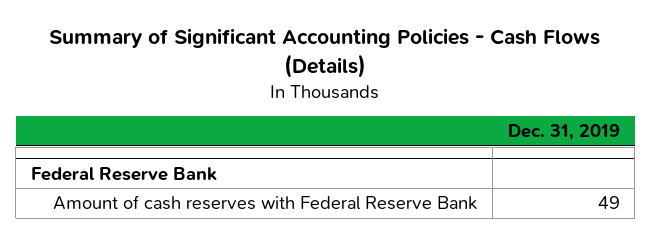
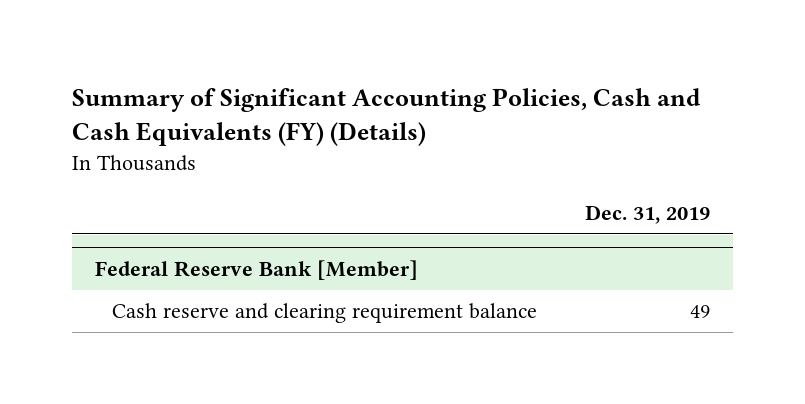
- Summary of Significant Accounting Policies - Cash Flows (Details)
+ Summary of Significant Accounting Policies, Cash and Cash Equivalents (FY) (Details)
- Federal Reserve Bank
- Amount of cash reserves with Federal Reserve Bank | 49
+ Federal Reserve Bank [Member]
+ Cash reserve and clearing requirement balance | 49

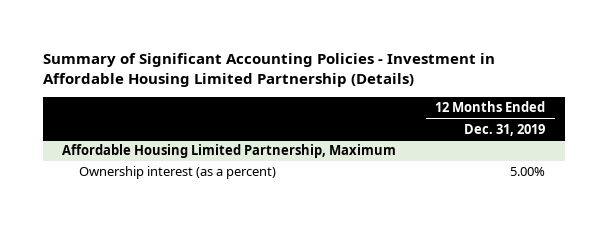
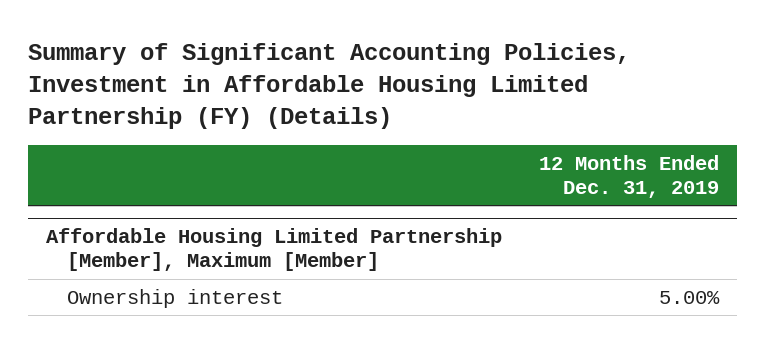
- Summary of Significant Accounting Policies - Investment in Affordable Housing Limited Partnership (Details)
+ Summary of Significant Accounting Policies, Investment in Affordable Housing Limited Partnership (FY) (Details)
- Affordable Housing Limited Partnership, Maximum
- Ownership interest (as a percent) | 5.00%
+ Affordable Housing Limited Partnership [Member], Maximum [Member]
+ Ownership interest | 5.00%

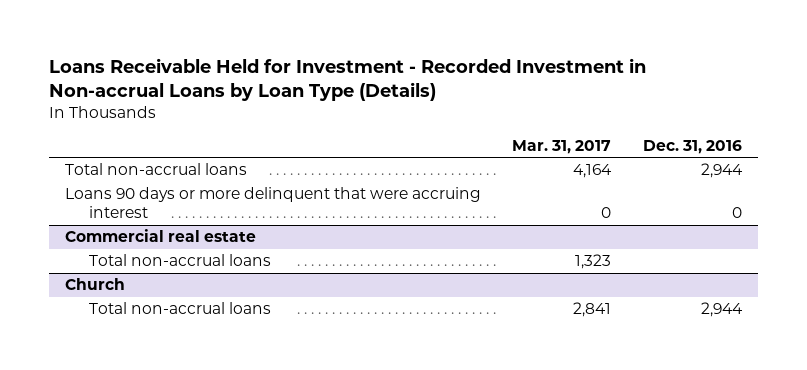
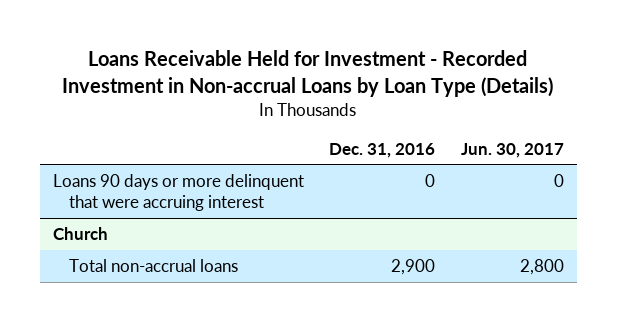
- | Mar. 31, 2017 | Dec. 31, 2016
+ | Dec. 31, 2016 | Jun. 30, 2017
- Total non-accrual loans | 4,164 | 2,944
- Commercial real estate
- Total non-accrual loans | 1,323 |
@ Church
- Total non-accrual loans | 2,841 | 2,944
+ Total non-accrual loans | 2,900 | 2,800

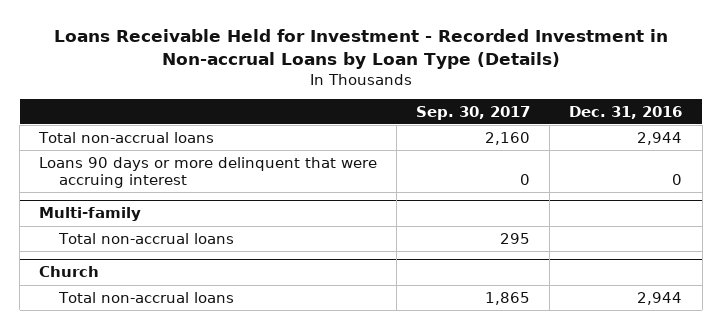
- | Dec. 31, 2016 | Jun. 30, 2017
+ | Sep. 30, 2017 | Dec. 31, 2016
+ Total non-accrual loans | 2,160 | 2,944
+ Multi-family
+ Total non-accrual loans | 295 |
@ Church
- Total non-accrual loans | 2,900 | 2,800
+ Total non-accrual loans | 1,865 | 2,944

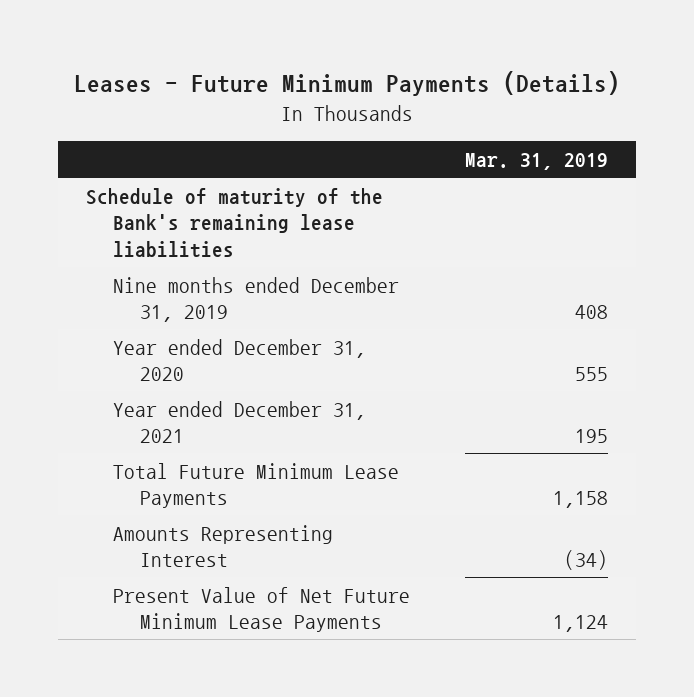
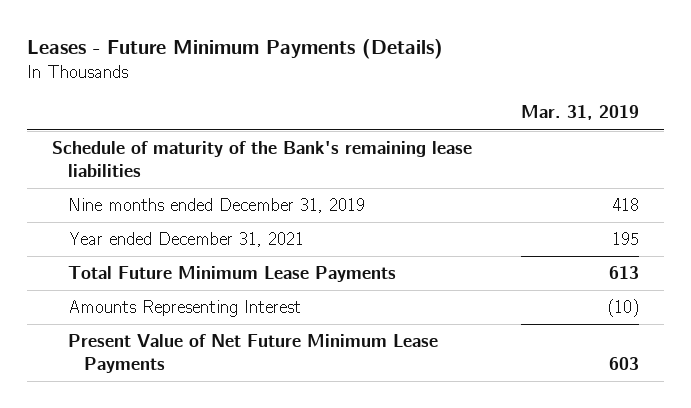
- Nine months ended December 31, 2019 | 408
- Year ended December 31, 2020 | 555
+ Nine months ended December 31, 2019 | 418
- Total Future Minimum Lease Payments | 1,158
- Amounts Representing Interest | (34)
- Present Value of Net Future Minimum Lease Payments | 1,124
+ Total Future Minimum Lease Payments | 613
+ Amounts Representing Interest | (10)
+ Present Value of Net Future Minimum Lease Payments | 603

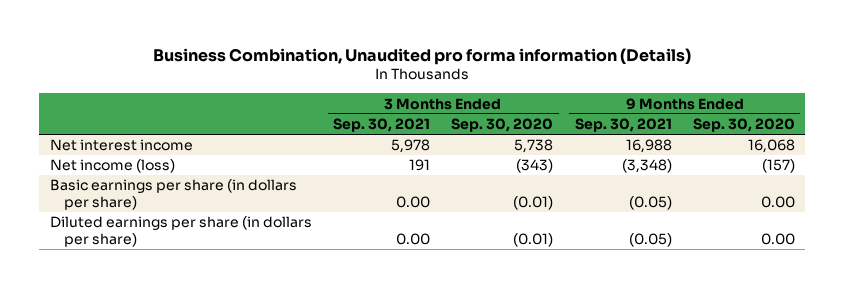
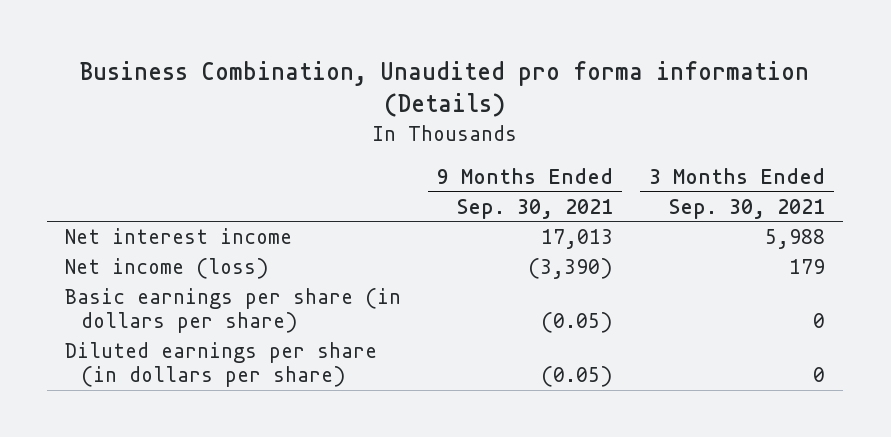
- | 3 Months Ended Sep. 30, 2021 | 3 Months Ended Sep. 30, 2020 | 9 Months Ended Sep. 30, 2021 | 9 Months Ended Sep. 30, 2020
+ | 9 Months Ended Sep. 30, 2021 | 3 Months Ended Sep. 30, 2021
- Net interest income | 5,978 | 5,738 | 16,988 | 16,068
- Net income (loss) | 191 | (343) | (3,348) | (157)
- Basic earnings per share (in dollars per share) | 0.00 | (0.01) | (0.05) | 0.00
- Diluted earnings per share (in dollars per share) | 0.00 | (0.01) | (0.05) | 0.00
+ Net interest income | 17,013 | 5,988
+ Net income (loss) | (3,390) | 179
+ Basic earnings per share (in dollars per share) | (0.05) | 0
+ Diluted earnings per share (in dollars per share) | (0.05) | 0

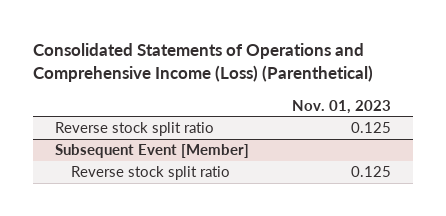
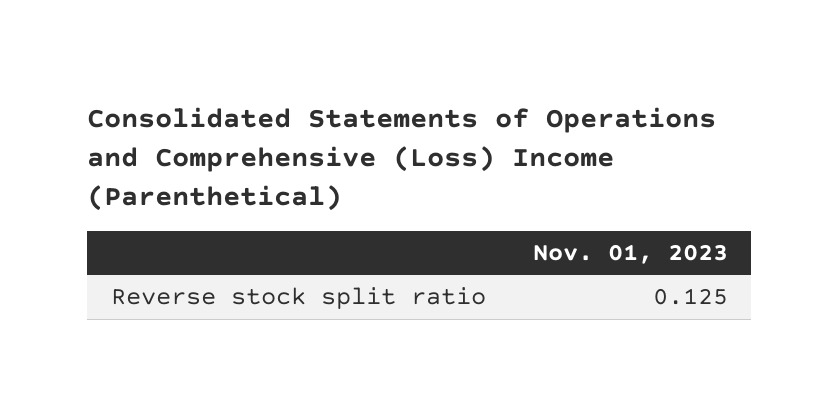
- Consolidated Statements of Operations and Comprehensive Income (Loss) (Parenthetical)
+ Consolidated Statements of Operations and Comprehensive (Loss) Income (Parenthetical)
- Subsequent Event [Member]
- Reverse stock split ratio | 0.125

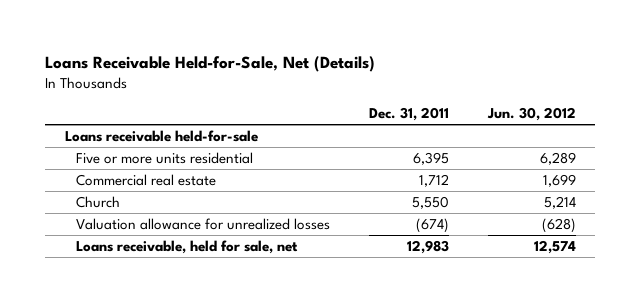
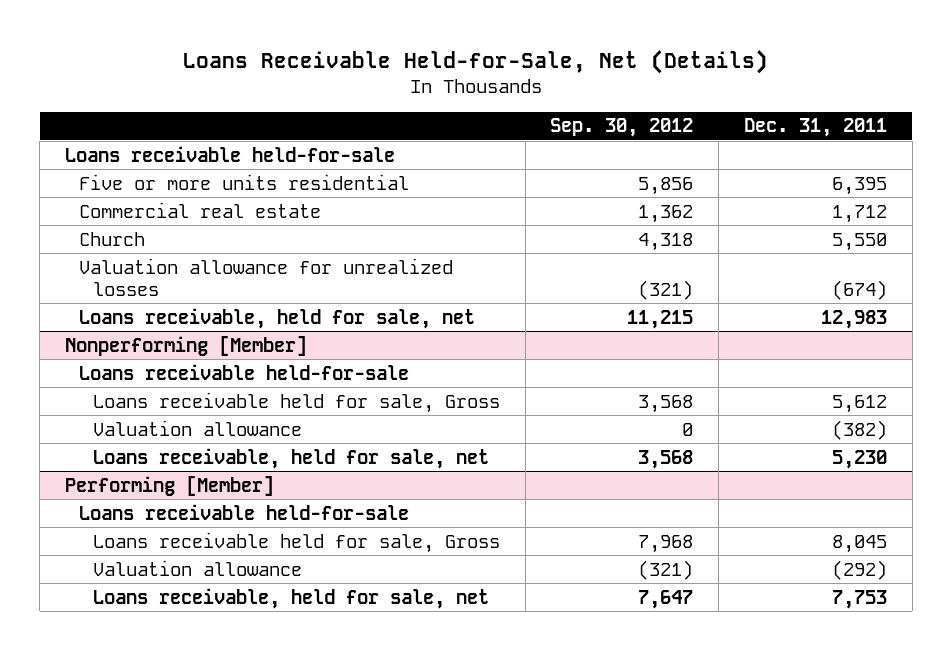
- | Dec. 31, 2011 | Jun. 30, 2012
+ | Sep. 30, 2012 | Dec. 31, 2011
+ Nonperforming [Member]
+ Loans receivable held-for-sale
+ Loans receivable held for sale, Gross | 3,568 | 5,612
+ Valuation allowance | 0 | (382)
+ Loans receivable, held for sale, net | 3,568 | 5,230
+ Performing [Member]
+ Loans receivable held-for-sale
+ Loans receivable held for sale, Gross | 7,968 | 8,045
+ Valuation allowance | (321) | (292)
+ Loans receivable, held for sale, net | 7,647 | 7,753

